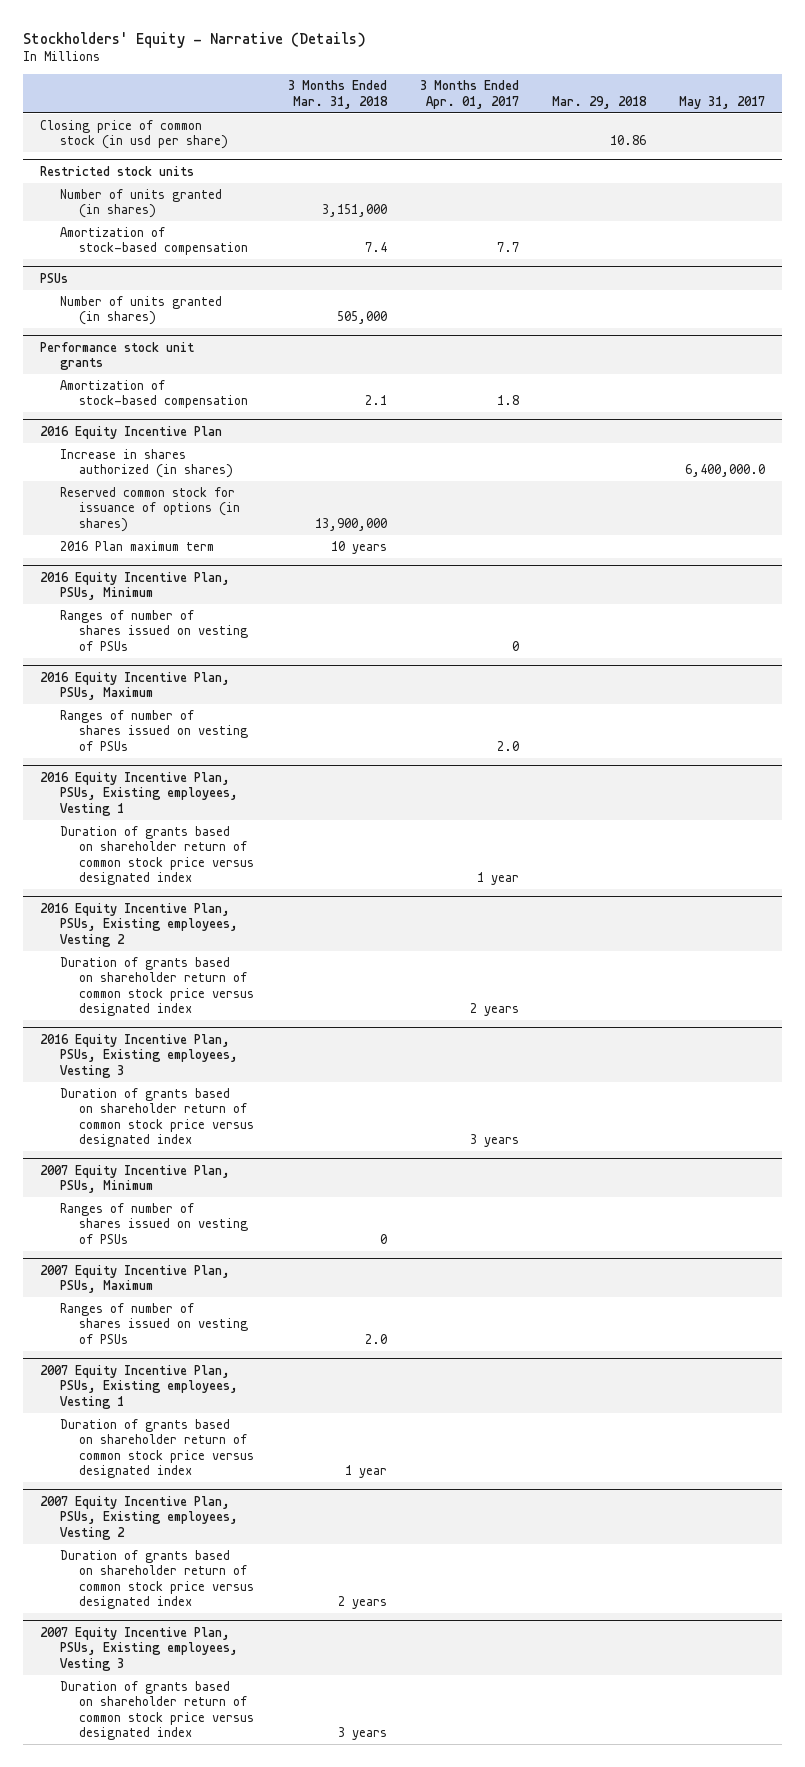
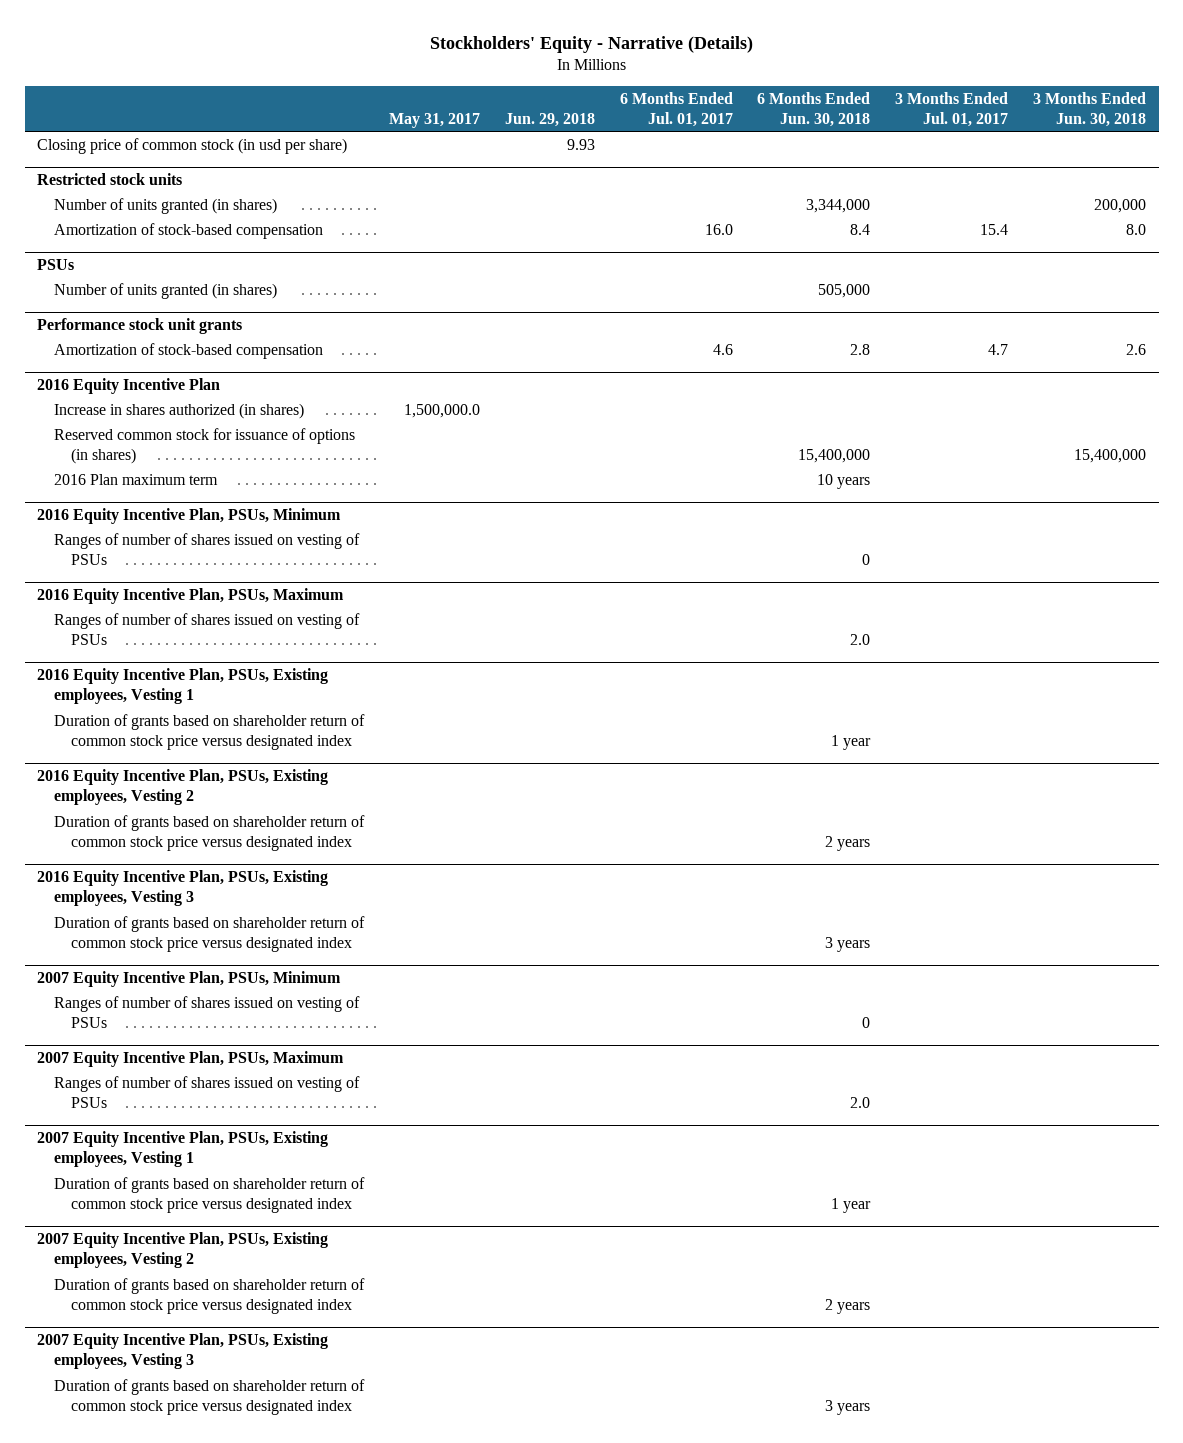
- | 3 Months Ended Mar. 31, 2018 | 3 Months Ended Apr. 01, 2017 | Mar. 29, 2018 | May 31, 2017
+ | May 31, 2017 | Jun. 29, 2018 | 6 Months Ended Jul. 01, 2017 | 6 Months Ended Jun. 30, 2018 | 3 Months Ended Jul. 01, 2017 | 3 Months Ended Jun. 30, 2018
@ 2016 Equity Incentive Plan
- Increase in shares authorized (in shares) | | | | 6,400,000.0
+ Increase in shares authorized (in shares) | 1,500,000.0 | | | | |

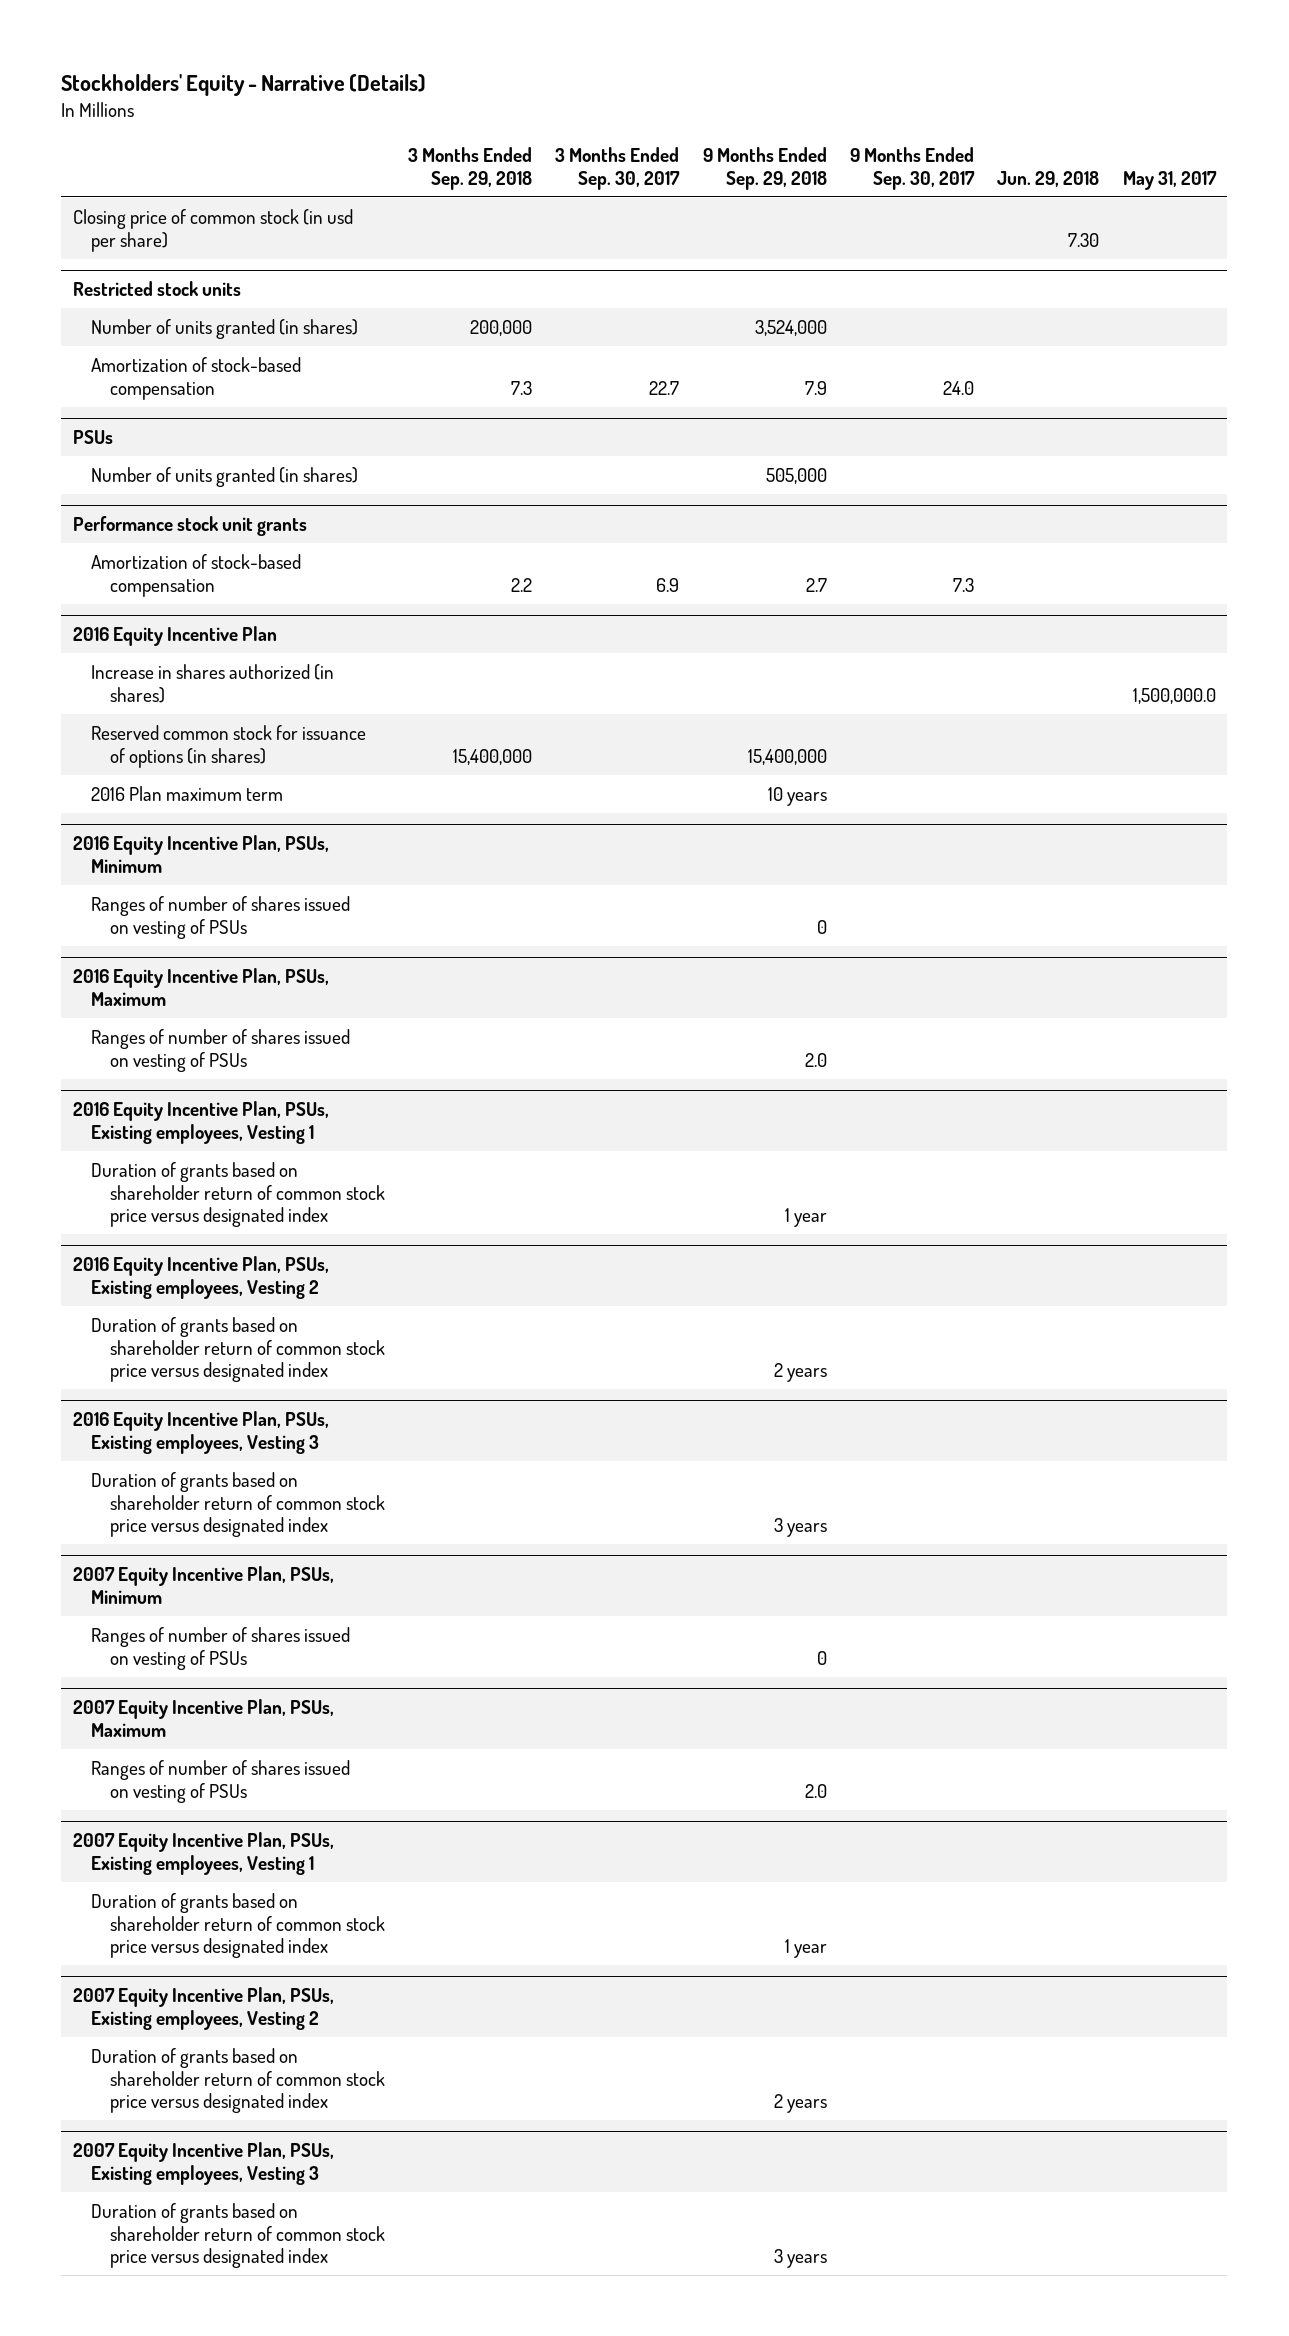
- | May 31, 2017 | Jun. 29, 2018 | 6 Months Ended Jul. 01, 2017 | 6 Months Ended Jun. 30, 2018 | 3 Months Ended Jul. 01, 2017 | 3 Months Ended Jun. 30, 2018
+ | 3 Months Ended Sep. 29, 2018 | 3 Months Ended Sep. 30, 2017 | 9 Months Ended Sep. 29, 2018 | 9 Months Ended Sep. 30, 2017 | Jun. 29, 2018 | May 31, 2017
- Closing price of common stock (in usd per share) | | 9.93 | | | |
+ Closing price of common stock (in usd per share) | | | | | 7.30 |

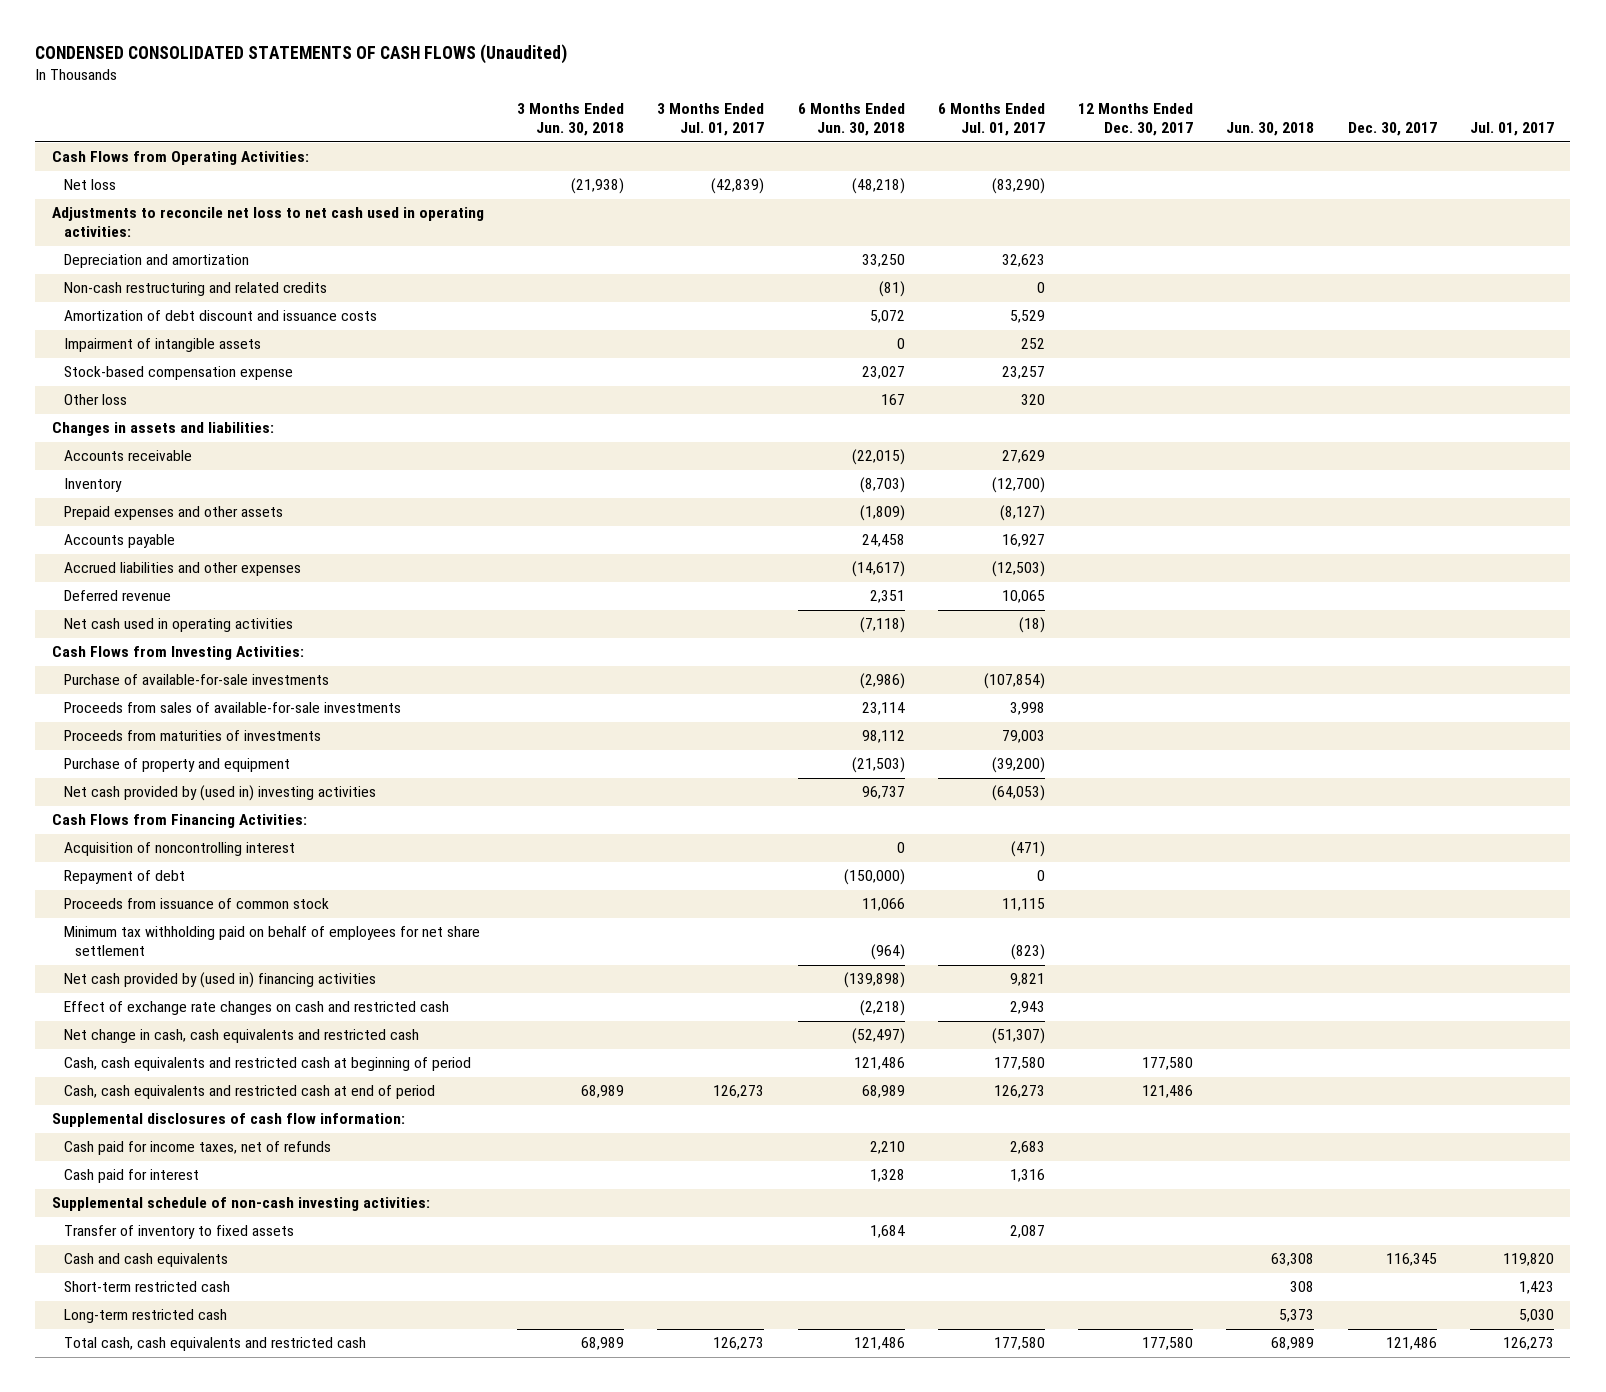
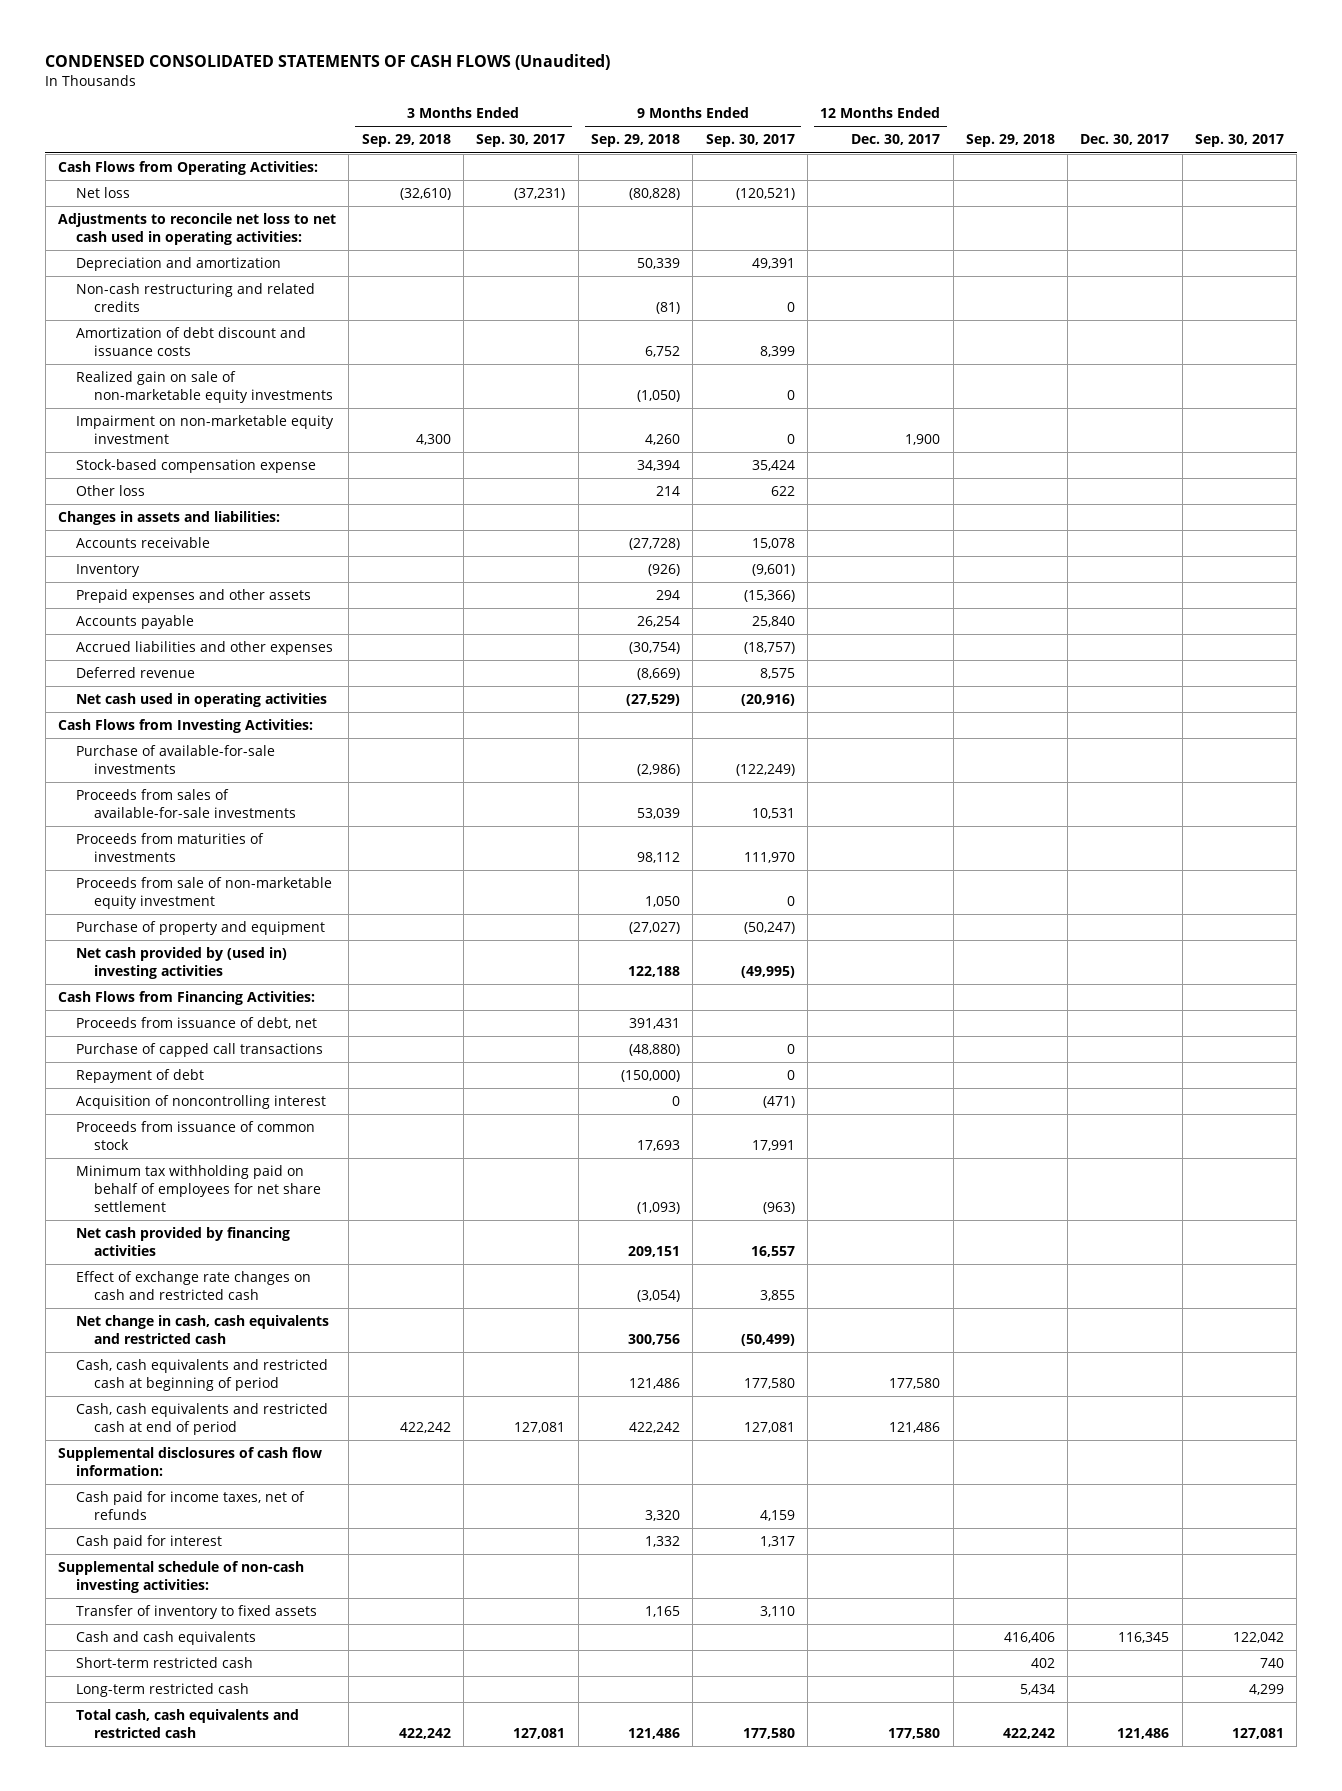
- | 3 Months Ended Jun. 30, 2018 | 3 Months Ended Jul. 01, 2017 | 6 Months Ended Jun. 30, 2018 | 6 Months Ended Jul. 01, 2017 | 12 Months Ended Dec. 30, 2017 | Jun. 30, 2018 | Dec. 30, 2017 | Jul. 01, 2017
+ | 3 Months Ended Sep. 29, 2018 | 3 Months Ended Sep. 30, 2017 | 9 Months Ended Sep. 29, 2018 | 9 Months Ended Sep. 30, 2017 | 12 Months Ended Dec. 30, 2017 | Sep. 29, 2018 | Dec. 30, 2017 | Sep. 30, 2017
- Impairment of intangible assets | | | 0 | 252 | | | |
+ Realized gain on sale of non-marketable equity investments | | | (1,050) | 0 | | | |
+ Impairment on non-marketable equity investment | 4,300 | | 4,260 | 0 | 1,900 | | |
+ Proceeds from sale of non-marketable equity investment | | | 1,050 | 0 | | | |
+ Proceeds from issuance of debt, net | | | 391,431 | | | | |
+ Purchase of capped call transactions | | | (48,880) | 0 | | | |
moved down: Acquisition of noncontrolling interest | | | 0 | (471) | | | |
- Net cash provided by (used in) financing activities | | | (139,898) | 9,821 | | | |
+ Net cash provided by financing activities | | | 209,151 | 16,557 | | | |

